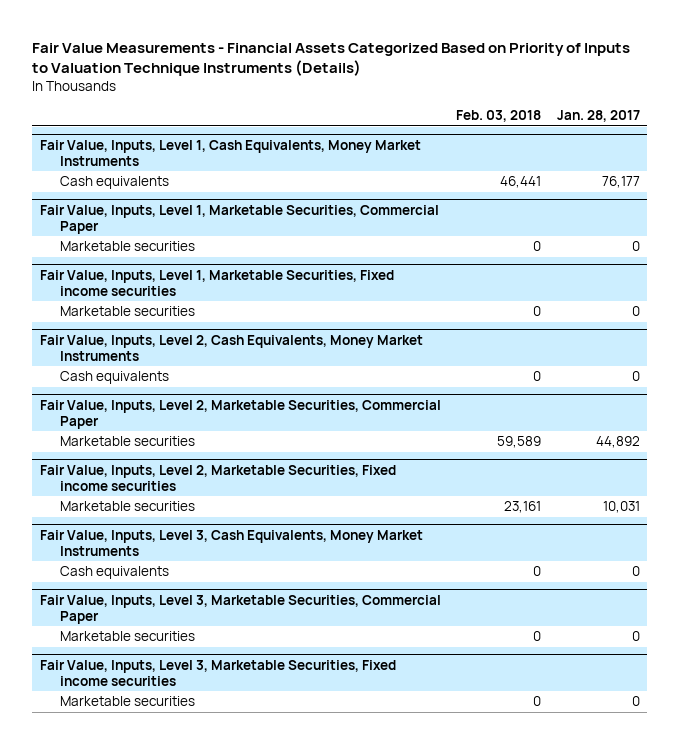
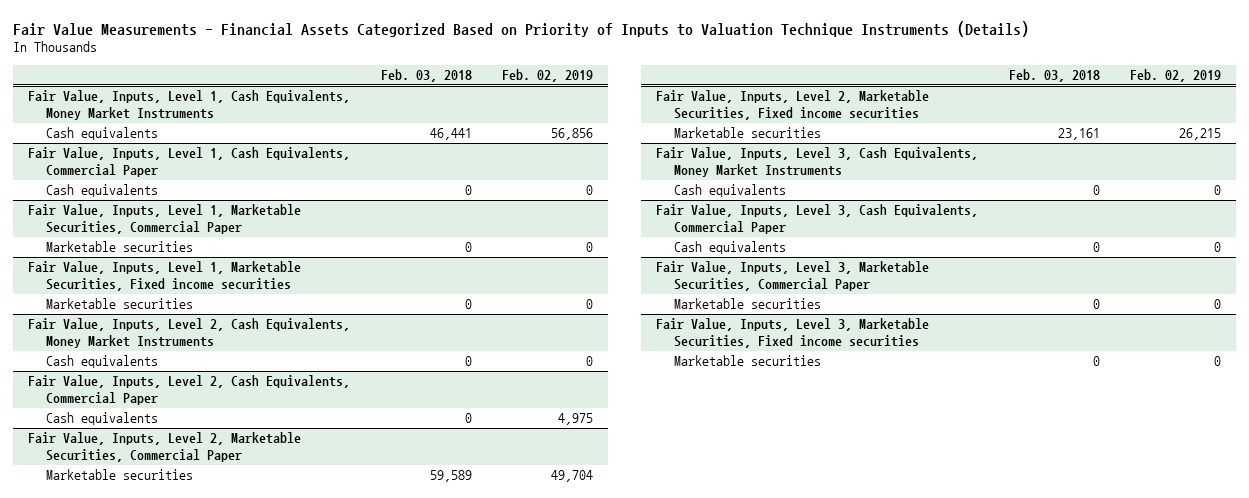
- | Feb. 03, 2018 | Jan. 28, 2017
+ | Feb. 03, 2018 | Feb. 02, 2019
+ Fair Value, Inputs, Level 1, Cash Equivalents, Commercial Paper
+ Cash equivalents | 0 | 0
+ Fair Value, Inputs, Level 2, Cash Equivalents, Commercial Paper
+ Cash equivalents | 0 | 4,975
+ Fair Value, Inputs, Level 3, Cash Equivalents, Commercial Paper
+ Cash equivalents | 0 | 0

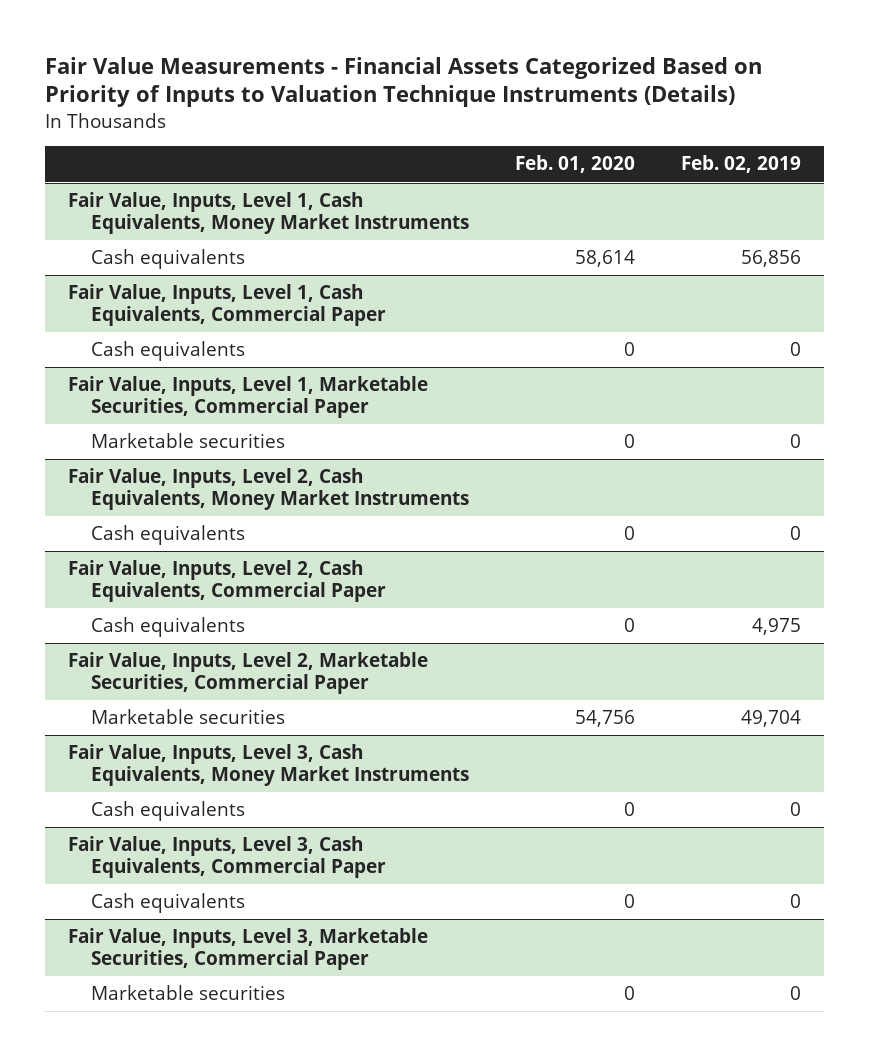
- | Feb. 03, 2018 | Feb. 02, 2019
+ | Feb. 01, 2020 | Feb. 02, 2019
- Fair Value, Inputs, Level 1, Marketable Securities, Fixed income securities
- Marketable securities | 0 | 0
- Fair Value, Inputs, Level 2, Marketable Securities, Fixed income securities
- Marketable securities | 23,161 | 26,215
- Fair Value, Inputs, Level 3, Marketable Securities, Fixed income securities
- Marketable securities | 0 | 0

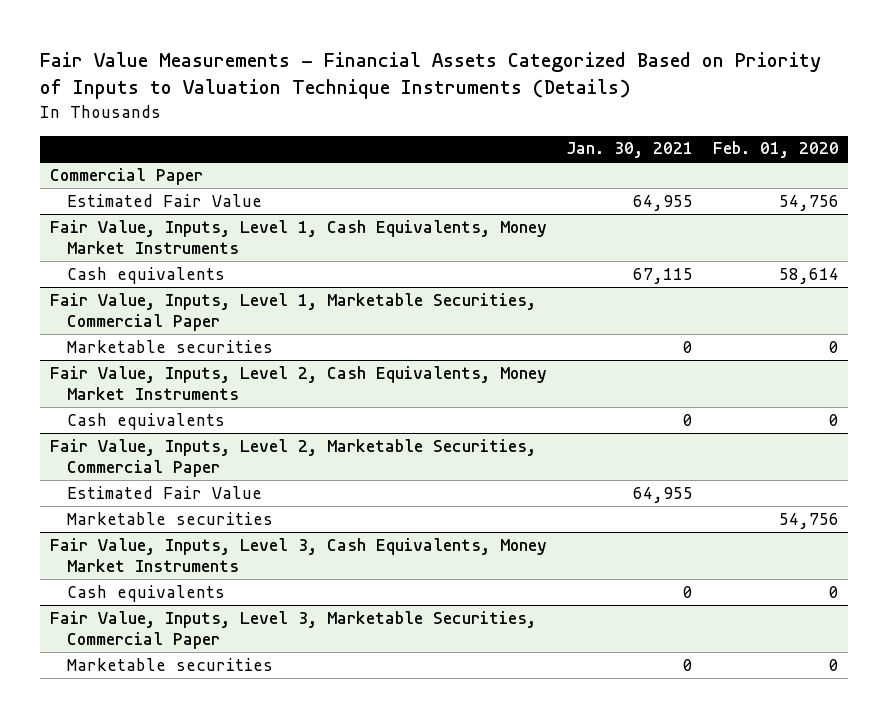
- | Feb. 01, 2020 | Feb. 02, 2019
+ | Jan. 30, 2021 | Feb. 01, 2020
+ Commercial Paper
+ Estimated Fair Value | 64,955 | 54,756
- Fair Value, Inputs, Level 1, Cash Equivalents, Commercial Paper
- Cash equivalents | 0 | 0
- Fair Value, Inputs, Level 2, Cash Equivalents, Commercial Paper
- Cash equivalents | 0 | 4,975
@ Fair Value, Inputs, Level 2, Marketable Securities, Commercial Paper
+ Estimated Fair Value | 64,955 |
- Fair Value, Inputs, Level 3, Cash Equivalents, Commercial Paper
- Cash equivalents | 0 | 0

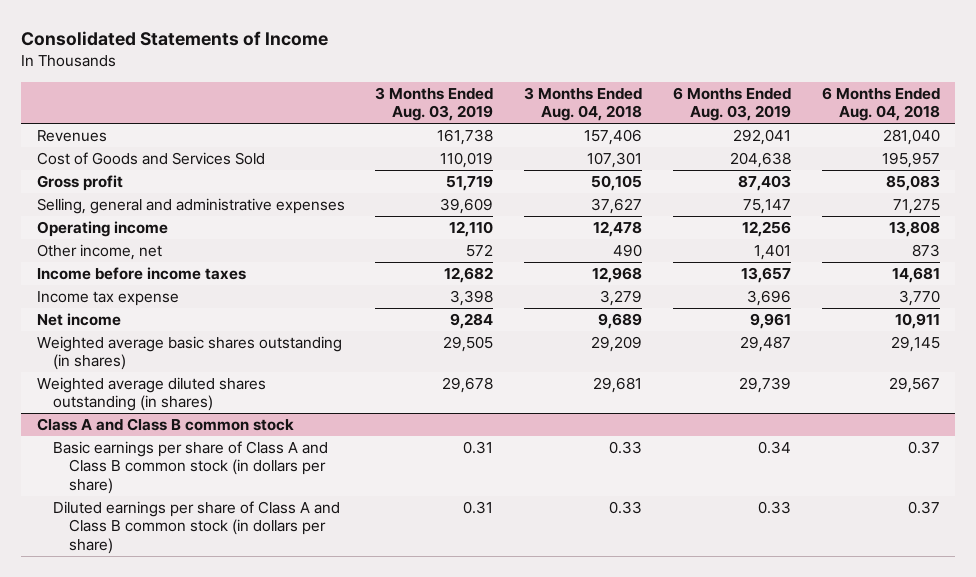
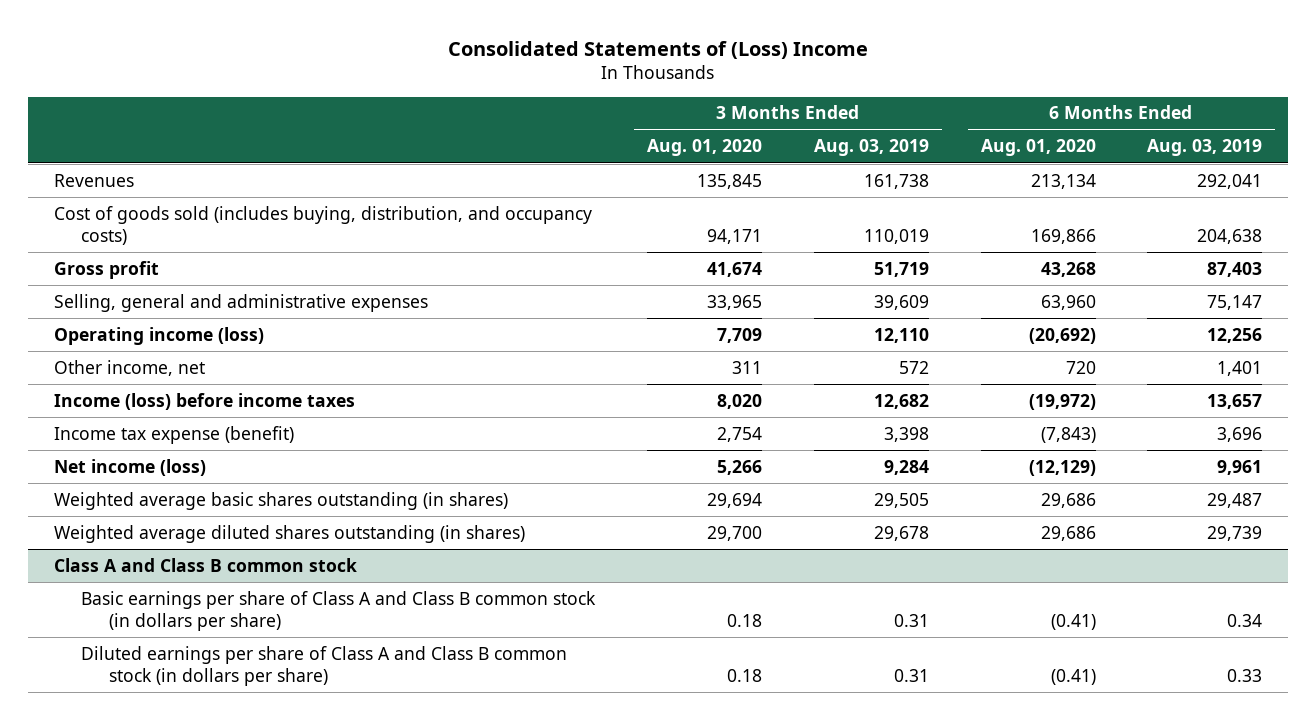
- Consolidated Statements of Income
+ Consolidated Statements of (Loss) Income
- | 3 Months Ended Aug. 03, 2019 | 3 Months Ended Aug. 04, 2018 | 6 Months Ended Aug. 03, 2019 | 6 Months Ended Aug. 04, 2018
+ | 3 Months Ended Aug. 01, 2020 | 3 Months Ended Aug. 03, 2019 | 6 Months Ended Aug. 01, 2020 | 6 Months Ended Aug. 03, 2019
- Cost of Goods and Services Sold | 110,019 | 107,301 | 204,638 | 195,957
+ Cost of goods sold (includes buying, distribution, and occupancy costs) | 94,171 | 110,019 | 169,866 | 204,638
- Operating income | 12,110 | 12,478 | 12,256 | 13,808
+ Operating income (loss) | 7,709 | 12,110 | (20,692) | 12,256
- Income before income taxes | 12,682 | 12,968 | 13,657 | 14,681
- Income tax expense | 3,398 | 3,279 | 3,696 | 3,770
- Net income | 9,284 | 9,689 | 9,961 | 10,911
+ Income (loss) before income taxes | 8,020 | 12,682 | (19,972) | 13,657
+ Income tax expense (benefit) | 2,754 | 3,398 | (7,843) | 3,696
+ Net income (loss) | 5,266 | 9,284 | (12,129) | 9,961

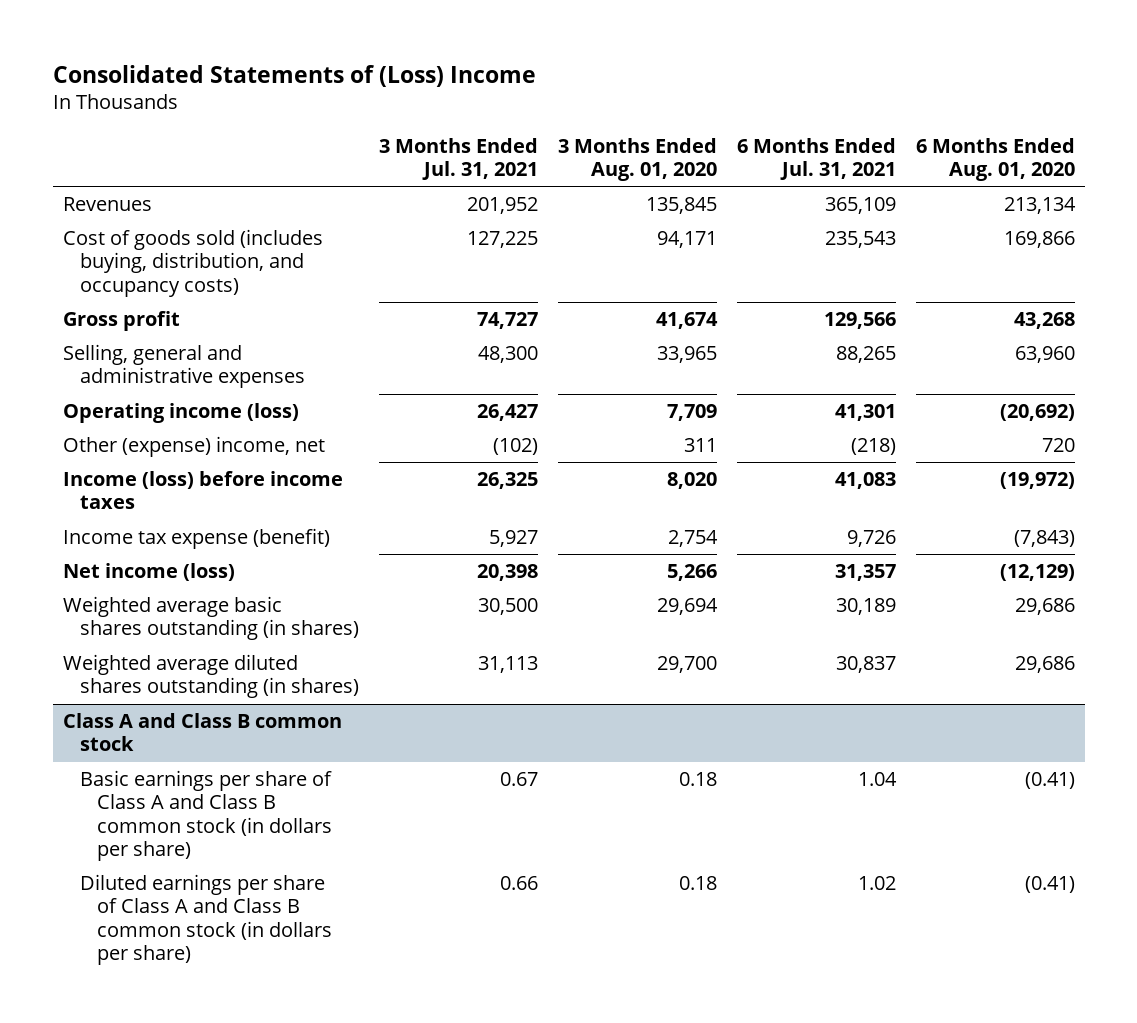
- | 3 Months Ended Aug. 01, 2020 | 3 Months Ended Aug. 03, 2019 | 6 Months Ended Aug. 01, 2020 | 6 Months Ended Aug. 03, 2019
+ | 3 Months Ended Jul. 31, 2021 | 3 Months Ended Aug. 01, 2020 | 6 Months Ended Jul. 31, 2021 | 6 Months Ended Aug. 01, 2020
- Other income, net | 311 | 572 | 720 | 1,401
+ Other (expense) income, net | (102) | 311 | (218) | 720

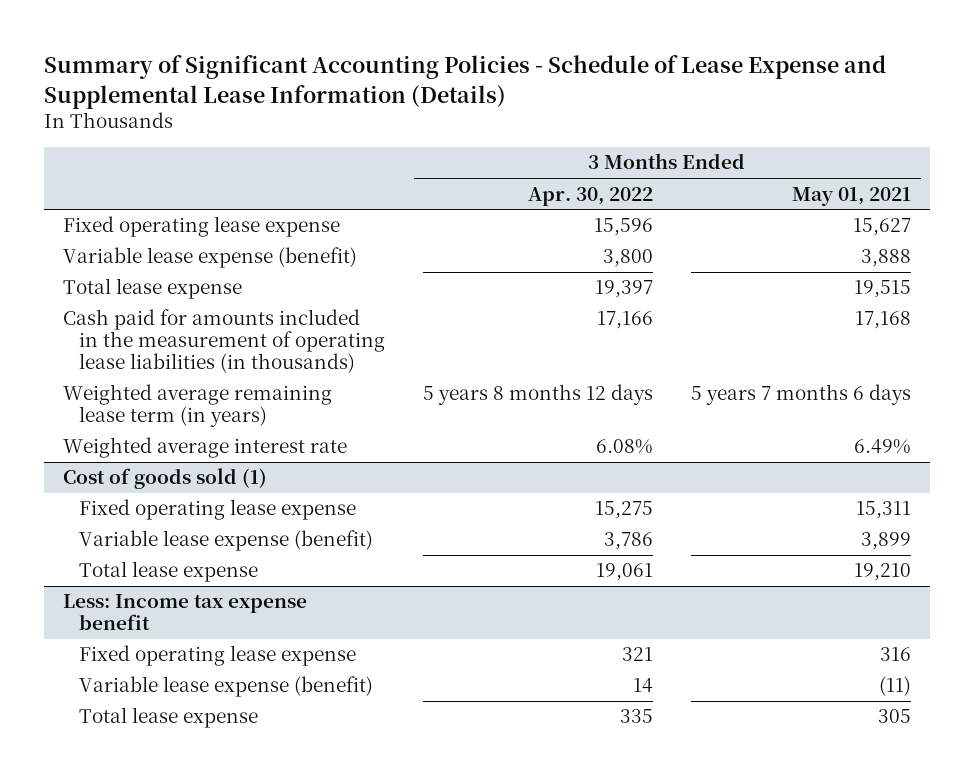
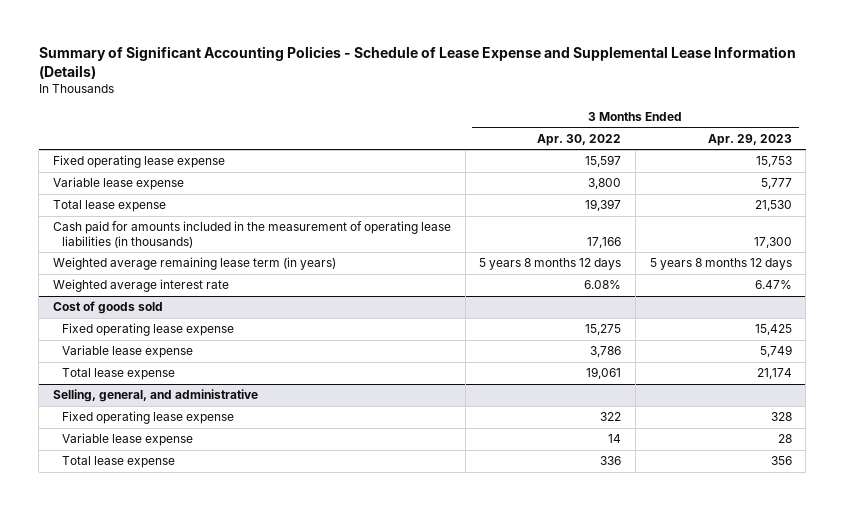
- | 3 Months Ended Apr. 30, 2022 | 3 Months Ended May 01, 2021
+ | 3 Months Ended Apr. 30, 2022 | 3 Months Ended Apr. 29, 2023
- Fixed operating lease expense | 15,596 | 15,627
- Variable lease expense (benefit) | 3,800 | 3,888
+ Fixed operating lease expense | 15,597 | 15,753
+ Variable lease expense | 3,800 | 5,777
- Cost of goods sold (1)
+ Cost of goods sold
- Variable lease expense (benefit) | 3,786 | 3,899
+ Variable lease expense | 3,786 | 5,749
- Less: Income tax expense benefit
- Fixed operating lease expense | 321 | 316
- Variable lease expense (benefit) | 14 | (11)
- Total lease expense | 335 | 305
+ Selling, general, and administrative
+ Fixed operating lease expense | 322 | 328
+ Variable lease expense | 14 | 28
+ Total lease expense | 336 | 356

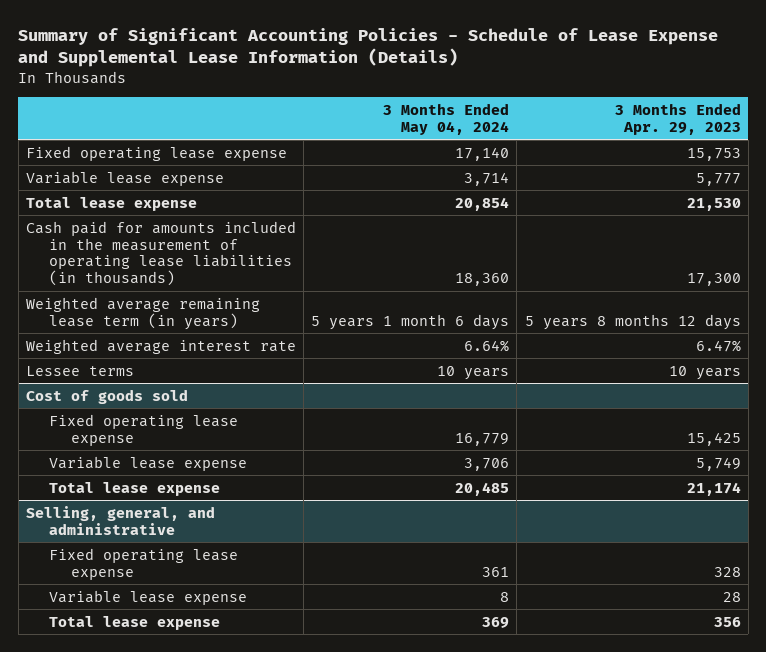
- | 3 Months Ended Apr. 30, 2022 | 3 Months Ended Apr. 29, 2023
+ | 3 Months Ended May 04, 2024 | 3 Months Ended Apr. 29, 2023
+ Lessee terms | 10 years | 10 years

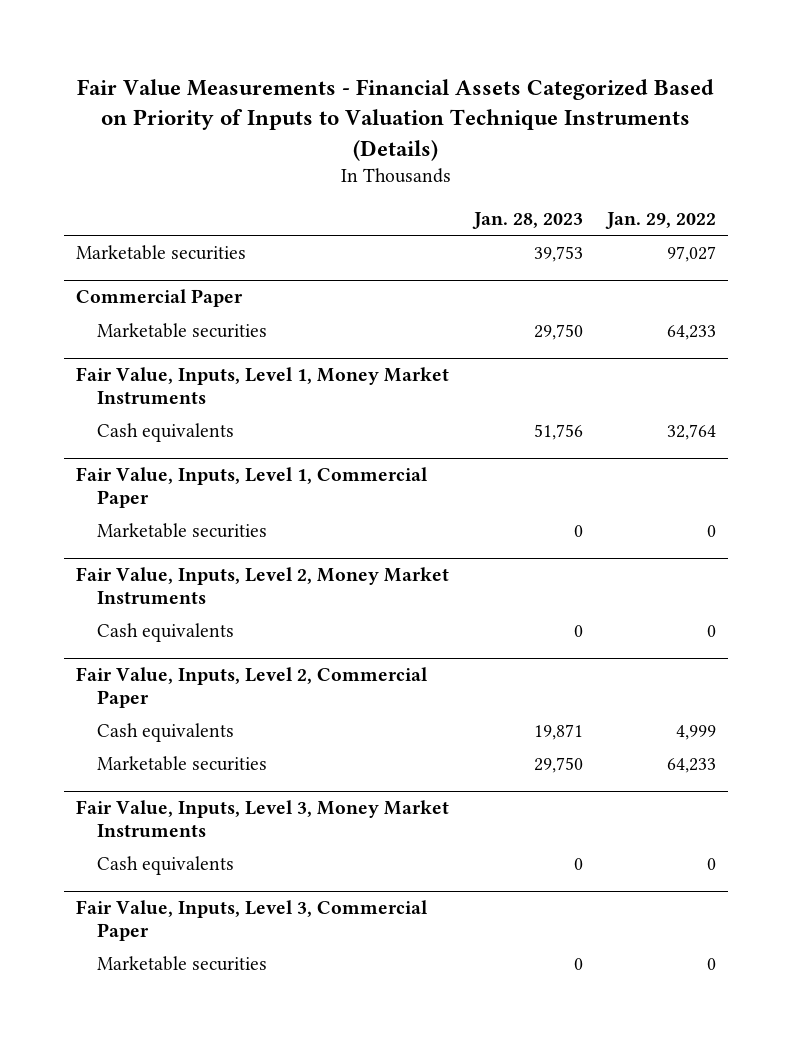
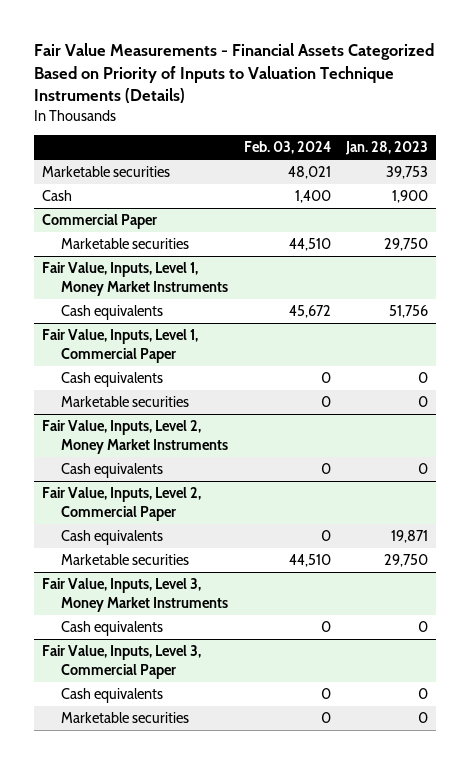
- | Jan. 28, 2023 | Jan. 29, 2022
+ | Feb. 03, 2024 | Jan. 28, 2023
+ Cash | 1,400 | 1,900
@ Fair Value, Inputs, Level 1, Commercial Paper
+ Cash equivalents | 0 | 0
@ Fair Value, Inputs, Level 3, Commercial Paper
+ Cash equivalents | 0 | 0

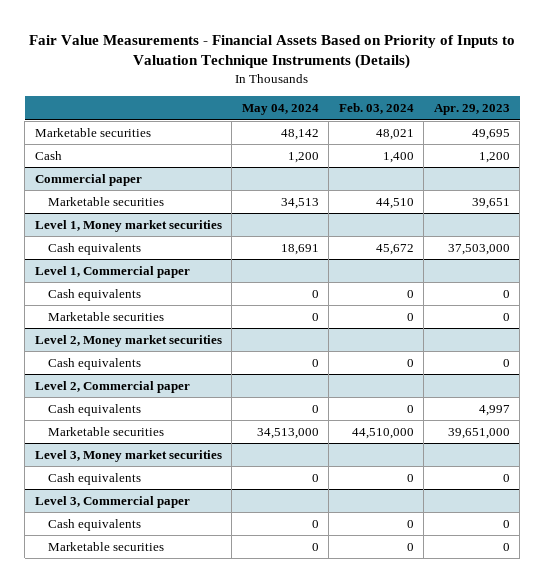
- Fair Value Measurements - Financial Assets Categorized Based on Priority of Inputs to Valuation Technique Instruments (Details)
+ Fair Value Measurements - Financial Assets Based on Priority of Inputs to Valuation Technique Instruments (Details)
- | Feb. 03, 2024 | Jan. 28, 2023
+ | May 04, 2024 | Feb. 03, 2024 | Apr. 29, 2023
- Commercial Paper
+ Commercial paper
- Fair Value, Inputs, Level 1, Money Market Instruments
+ Level 1, Money market securities
- Fair Value, Inputs, Level 1, Commercial Paper
+ Level 1, Commercial paper
- Fair Value, Inputs, Level 2, Money Market Instruments
+ Level 2, Money market securities
- Fair Value, Inputs, Level 2, Commercial Paper
+ Level 2, Commercial paper
- Marketable securities | 44,510 | 29,750
- Fair Value, Inputs, Level 3, Money Market Instruments
+ Marketable securities | 34,513,000 | 44,510,000 | 39,651,000
+ Level 3, Money market securities
- Fair Value, Inputs, Level 3, Commercial Paper
+ Level 3, Commercial paper

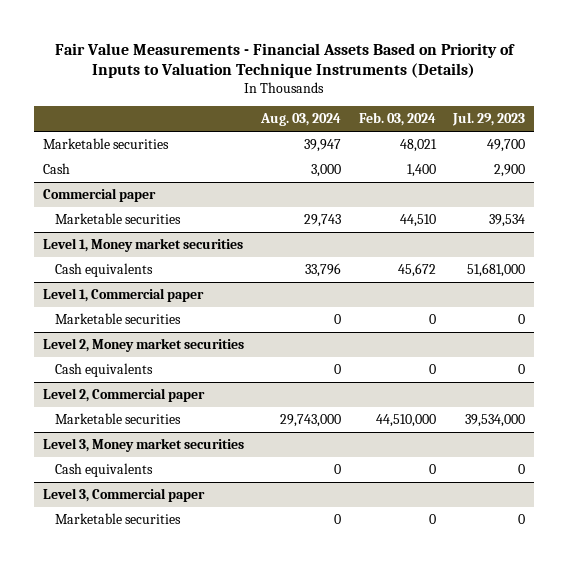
- | May 04, 2024 | Feb. 03, 2024 | Apr. 29, 2023
+ | Aug. 03, 2024 | Feb. 03, 2024 | Jul. 29, 2023
@ Level 1, Commercial paper
- Cash equivalents | 0 | 0 | 0
@ Level 2, Commercial paper
- Cash equivalents | 0 | 0 | 4,997
@ Level 3, Commercial paper
- Cash equivalents | 0 | 0 | 0

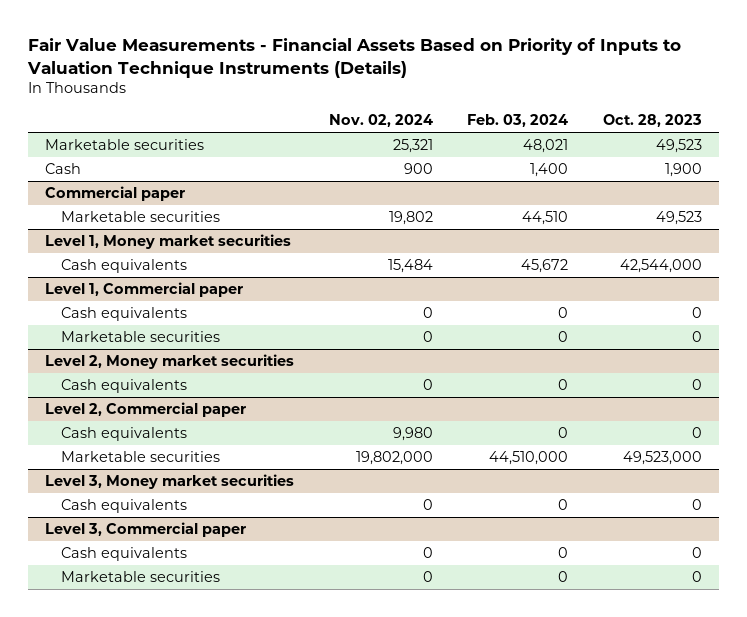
- | Aug. 03, 2024 | Feb. 03, 2024 | Jul. 29, 2023
+ | Nov. 02, 2024 | Feb. 03, 2024 | Oct. 28, 2023
@ Level 1, Commercial paper
+ Cash equivalents | 0 | 0 | 0
@ Level 2, Commercial paper
+ Cash equivalents | 9,980 | 0 | 0
@ Level 3, Commercial paper
+ Cash equivalents | 0 | 0 | 0

